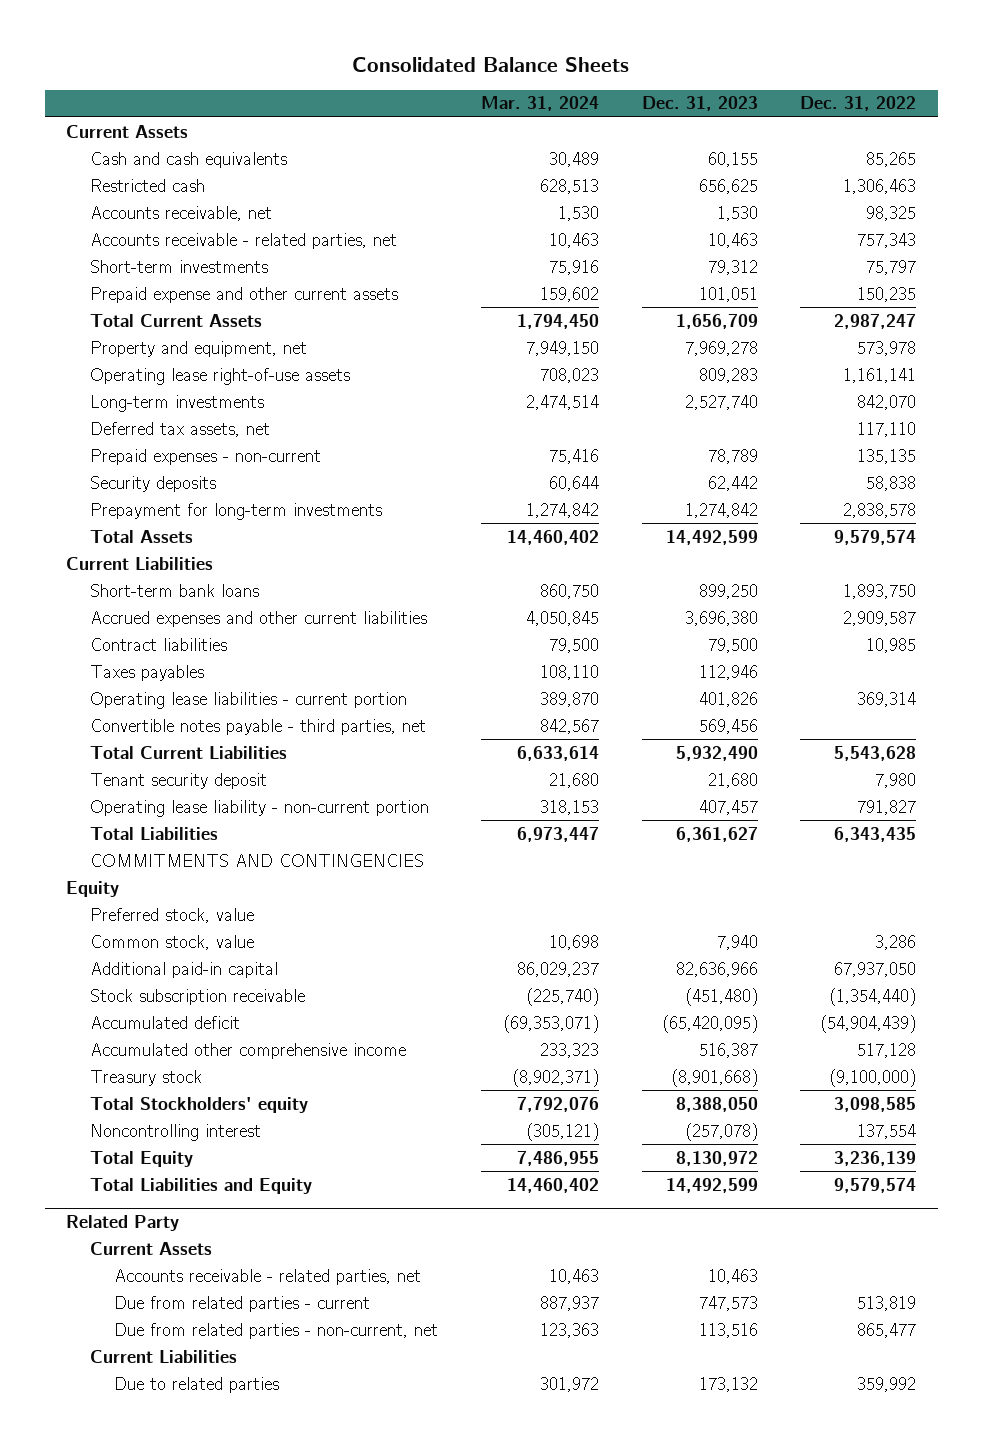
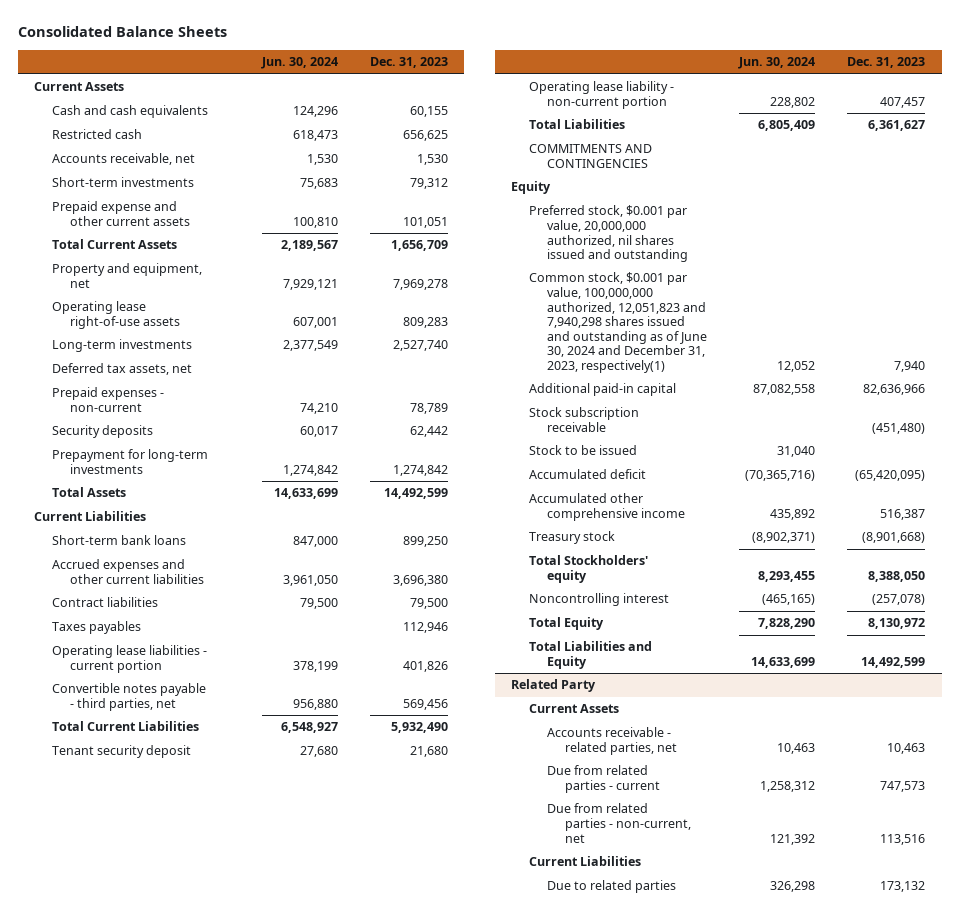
- | Mar. 31, 2024 | Dec. 31, 2023 | Dec. 31, 2022
+ | Jun. 30, 2024 | Dec. 31, 2023
- Accounts receivable - related parties, net | 10,463 | 10,463 | 757,343
- Preferred stock, value
- Common stock, value | 10,698 | 7,940 | 3,286
+ Preferred stock, $0.001 par value, 20,000,000 authorized, nil shares issued and outstanding
+ Common stock, $0.001 par value, 100,000,000 authorized, 12,051,823 and 7,940,298 shares issued and outstanding as of June 30, 2024 and December 31, 2023, respectively(1) | 12,052 | 7,940
+ Stock to be issued | 31,040 |

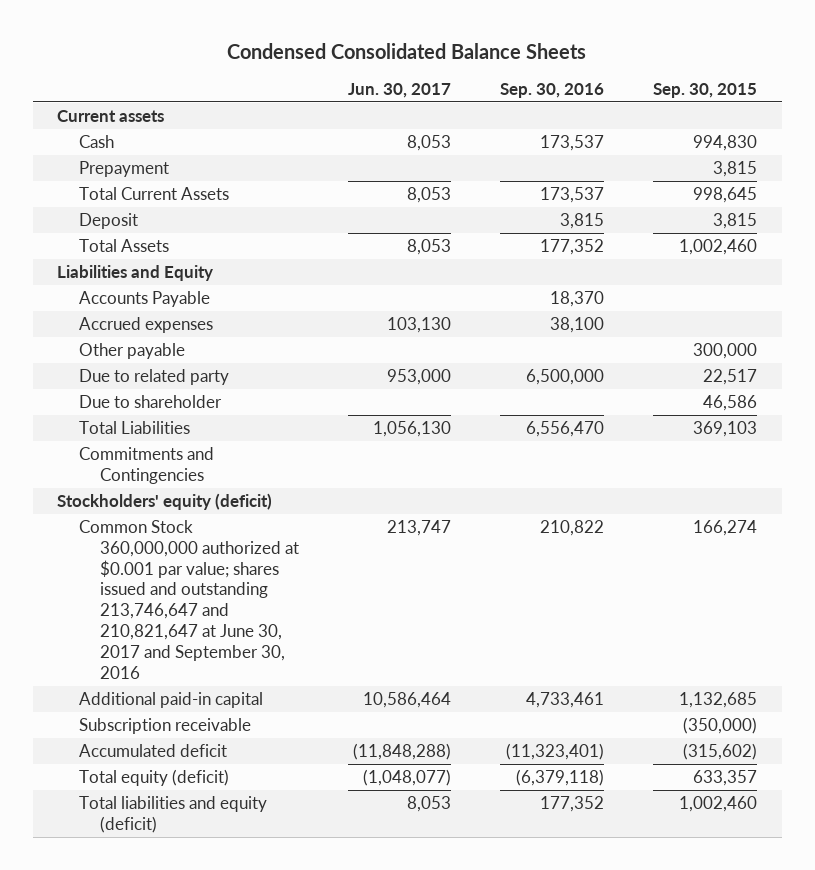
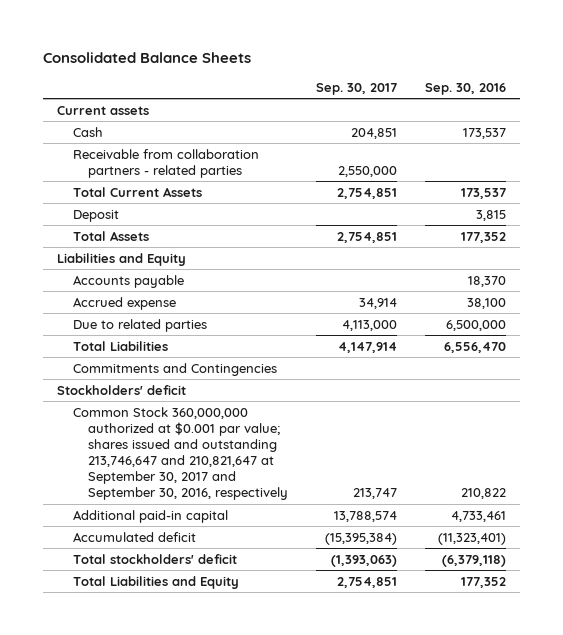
- Condensed Consolidated Balance Sheets
+ Consolidated Balance Sheets
- | Jun. 30, 2017 | Sep. 30, 2016 | Sep. 30, 2015
+ | Sep. 30, 2017 | Sep. 30, 2016
- Prepayment | | | 3,815
+ Receivable from collaboration partners - related parties | 2,550,000 |
- Accounts Payable | | 18,370 |
- Accrued expenses | 103,130 | 38,100 |
- Other payable | | | 300,000
- Due to related party | 953,000 | 6,500,000 | 22,517
- Due to shareholder | | | 46,586
+ Accounts payable | | 18,370
+ Accrued expense | 34,914 | 38,100
+ Due to related parties | 4,113,000 | 6,500,000
- Stockholders' equity (deficit)
- Common Stock 360,000,000 authorized at $0.001 par value; shares issued and outstanding 213,746,647 and 210,821,647 at June 30, 2017 and September 30, 2016 | 213,747 | 210,822 | 166,274
+ Stockholders' deficit
+ Common Stock 360,000,000 authorized at $0.001 par value; shares issued and outstanding 213,746,647 and 210,821,647 at September 30, 2017 and September 30, 2016, respectively | 213,747 | 210,822
- Subscription receivable | | | (350,000)
- Total equity (deficit) | (1,048,077) | (6,379,118) | 633,357
- Total liabilities and equity (deficit) | 8,053 | 177,352 | 1,002,460
+ Total stockholders' deficit | (1,393,063) | (6,379,118)
+ Total Liabilities and Equity | 2,754,851 | 177,352

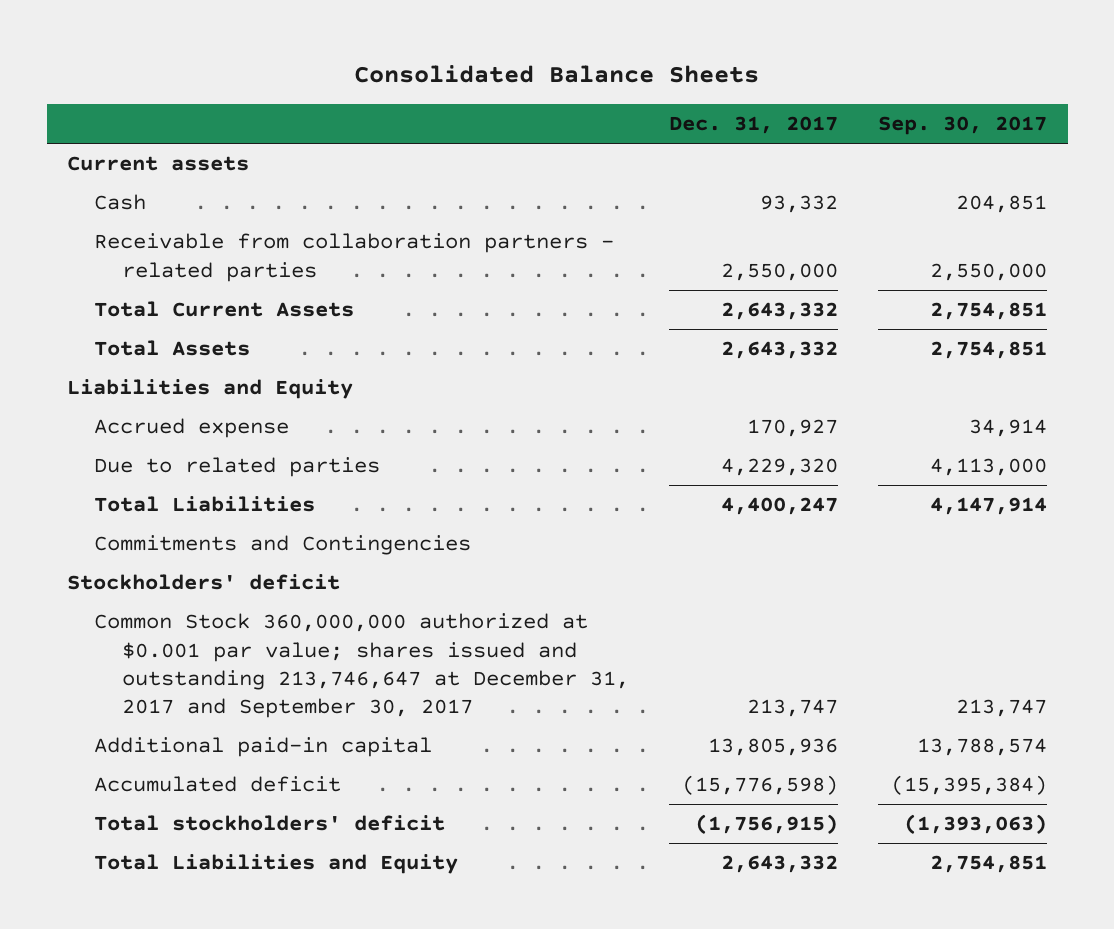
- | Sep. 30, 2017 | Sep. 30, 2016
+ | Dec. 31, 2017 | Sep. 30, 2017
- Deposit | | 3,815
- Accounts payable | | 18,370
- Common Stock 360,000,000 authorized at $0.001 par value; shares issued and outstanding 213,746,647 and 210,821,647 at September 30, 2017 and September 30, 2016, respectively | 213,747 | 210,822
+ Common Stock 360,000,000 authorized at $0.001 par value; shares issued and outstanding 213,746,647 at December 31, 2017 and September 30, 2017 | 213,747 | 213,747

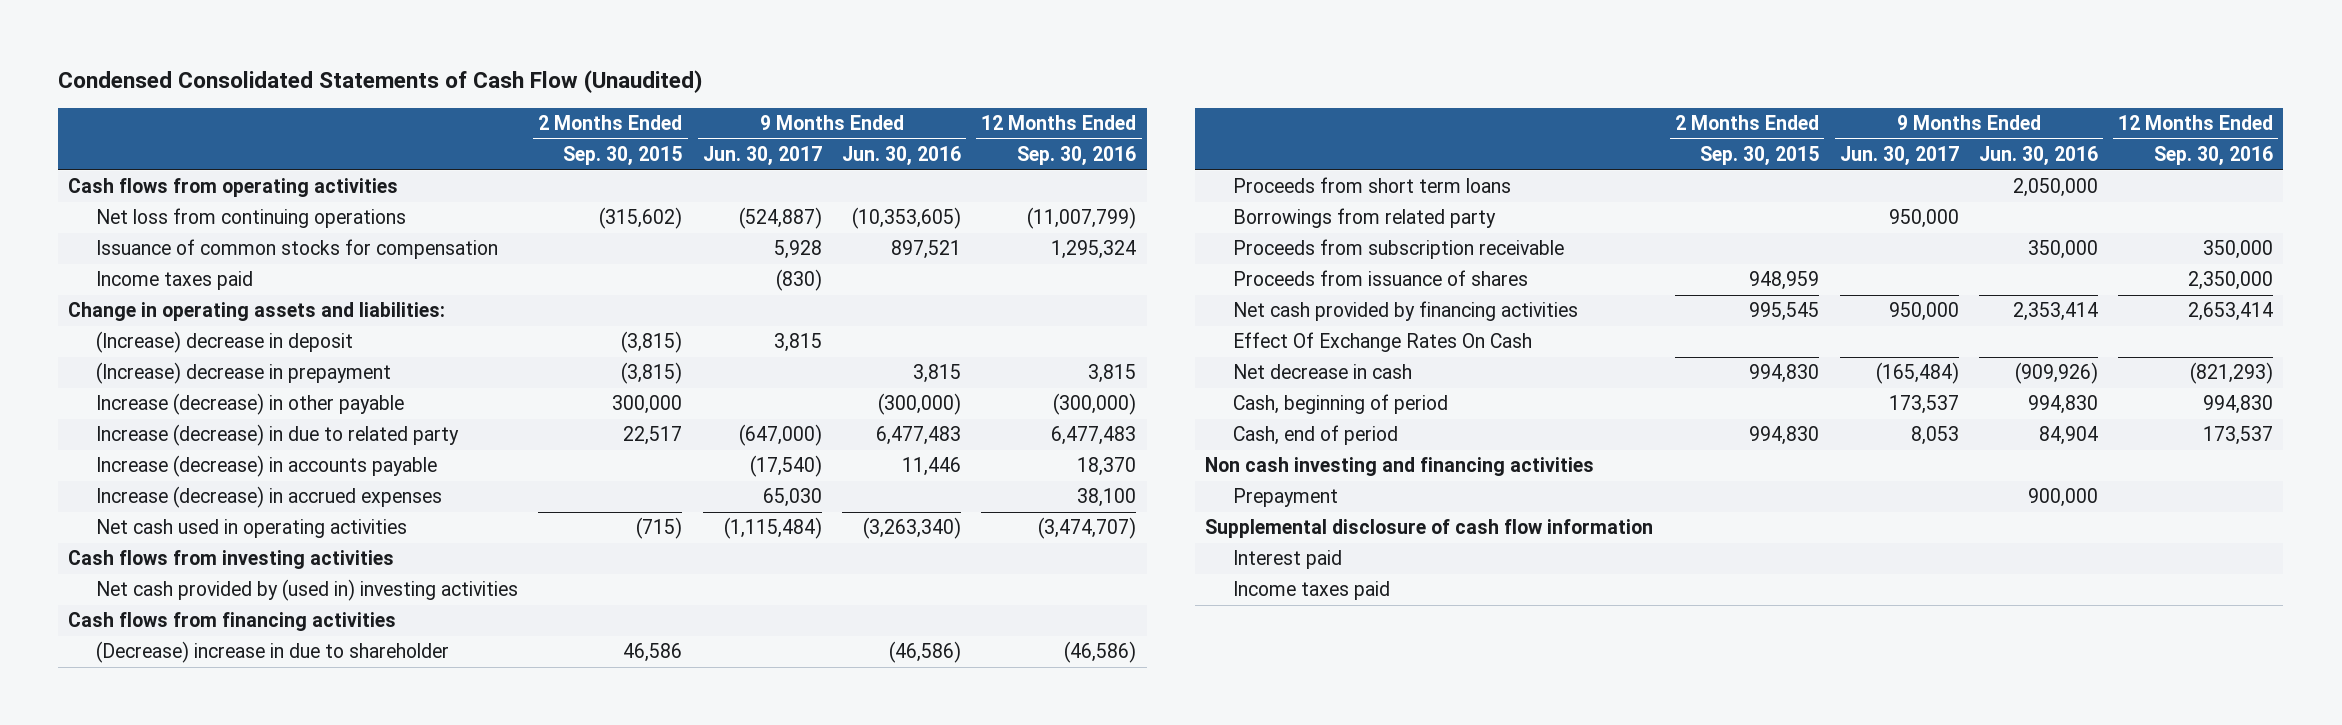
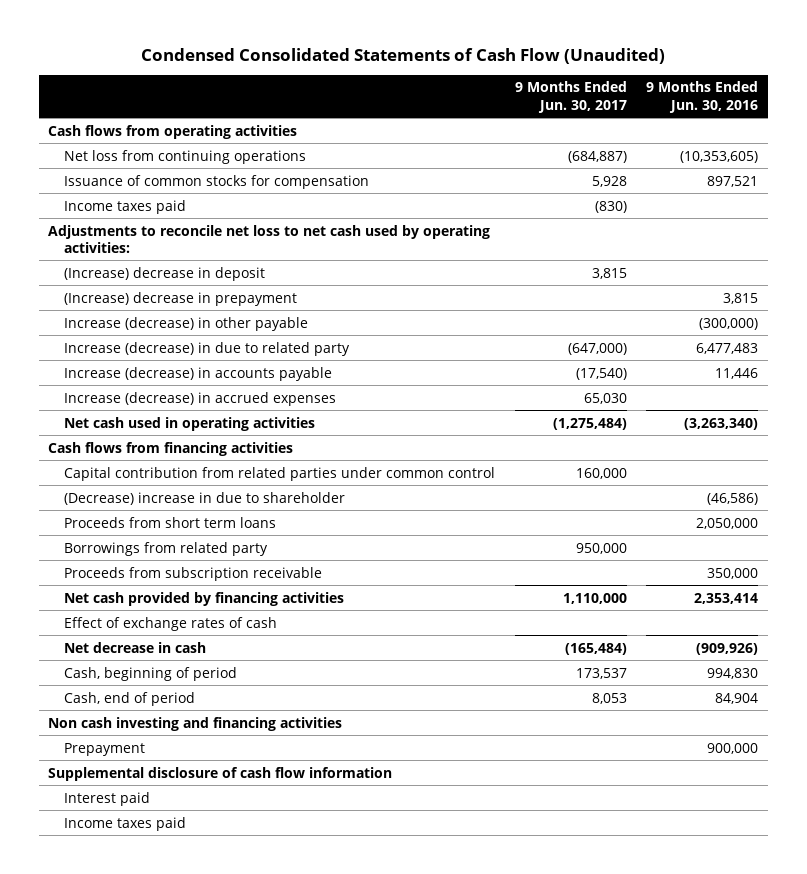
- | 2 Months Ended Sep. 30, 2015 | 9 Months Ended Jun. 30, 2017 | 9 Months Ended Jun. 30, 2016 | 12 Months Ended Sep. 30, 2016
+ | 9 Months Ended Jun. 30, 2017 | 9 Months Ended Jun. 30, 2016
- Net loss from continuing operations | (315,602) | (524,887) | (10,353,605) | (11,007,799)
+ Net loss from continuing operations | (684,887) | (10,353,605)
- Change in operating assets and liabilities:
+ Adjustments to reconcile net loss to net cash used by operating activities:
- Net cash used in operating activities | (715) | (1,115,484) | (3,263,340) | (3,474,707)
- Cash flows from investing activities
- Net cash provided by (used in) investing activities
+ Net cash used in operating activities | (1,275,484) | (3,263,340)
+ Capital contribution from related parties under common control | 160,000 |
- Proceeds from issuance of shares | 948,959 | | | 2,350,000
- Net cash provided by financing activities | 995,545 | 950,000 | 2,353,414 | 2,653,414
- Effect Of Exchange Rates On Cash
+ Net cash provided by financing activities | 1,110,000 | 2,353,414
+ Effect of exchange rates of cash

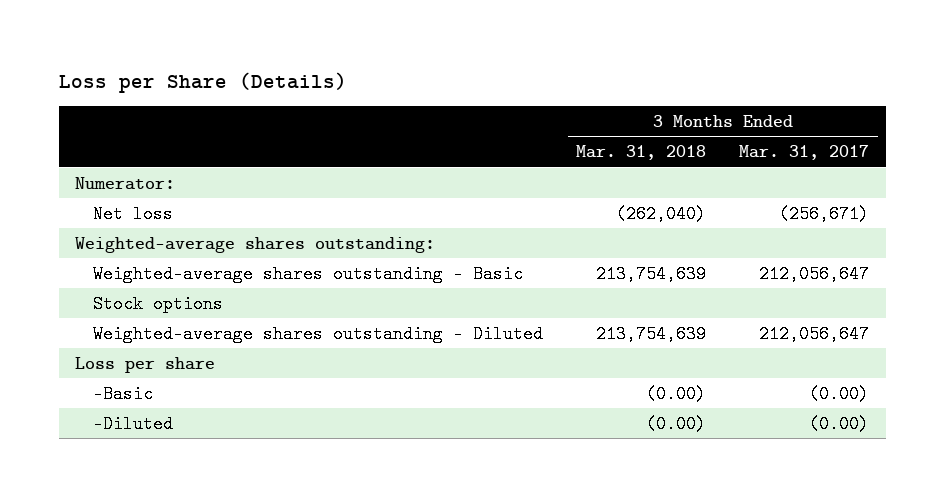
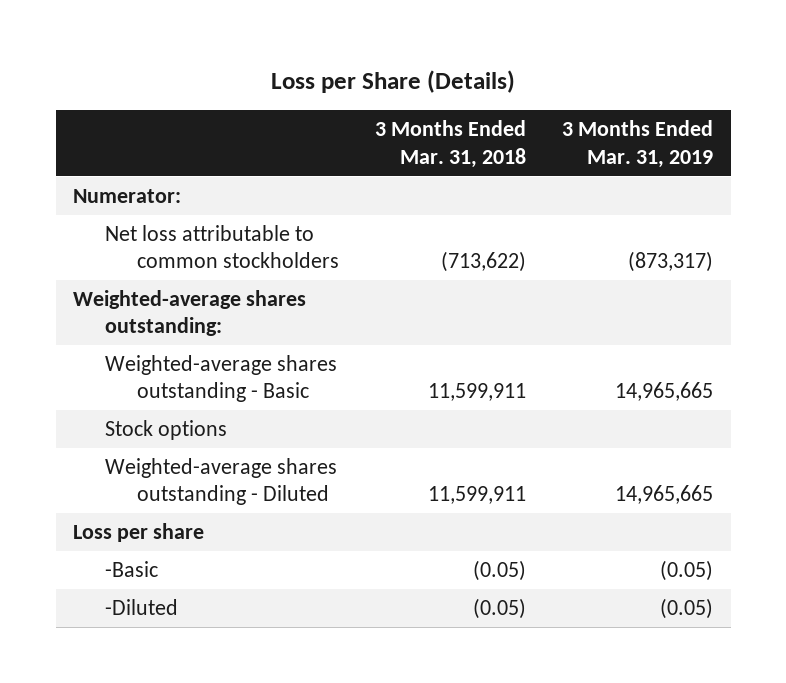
- | 3 Months Ended Mar. 31, 2018 | 3 Months Ended Mar. 31, 2017
+ | 3 Months Ended Mar. 31, 2018 | 3 Months Ended Mar. 31, 2019
- Net loss | (262,040) | (256,671)
+ Net loss attributable to common stockholders | (713,622) | (873,317)
- Weighted-average shares outstanding - Basic | 213,754,639 | 212,056,647
+ Weighted-average shares outstanding - Basic | 11,599,911 | 14,965,665
- Weighted-average shares outstanding - Diluted | 213,754,639 | 212,056,647
+ Weighted-average shares outstanding - Diluted | 11,599,911 | 14,965,665
- -Basic | (0.00) | (0.00)
- -Diluted | (0.00) | (0.00)
+ -Basic | (0.05) | (0.05)
+ -Diluted | (0.05) | (0.05)

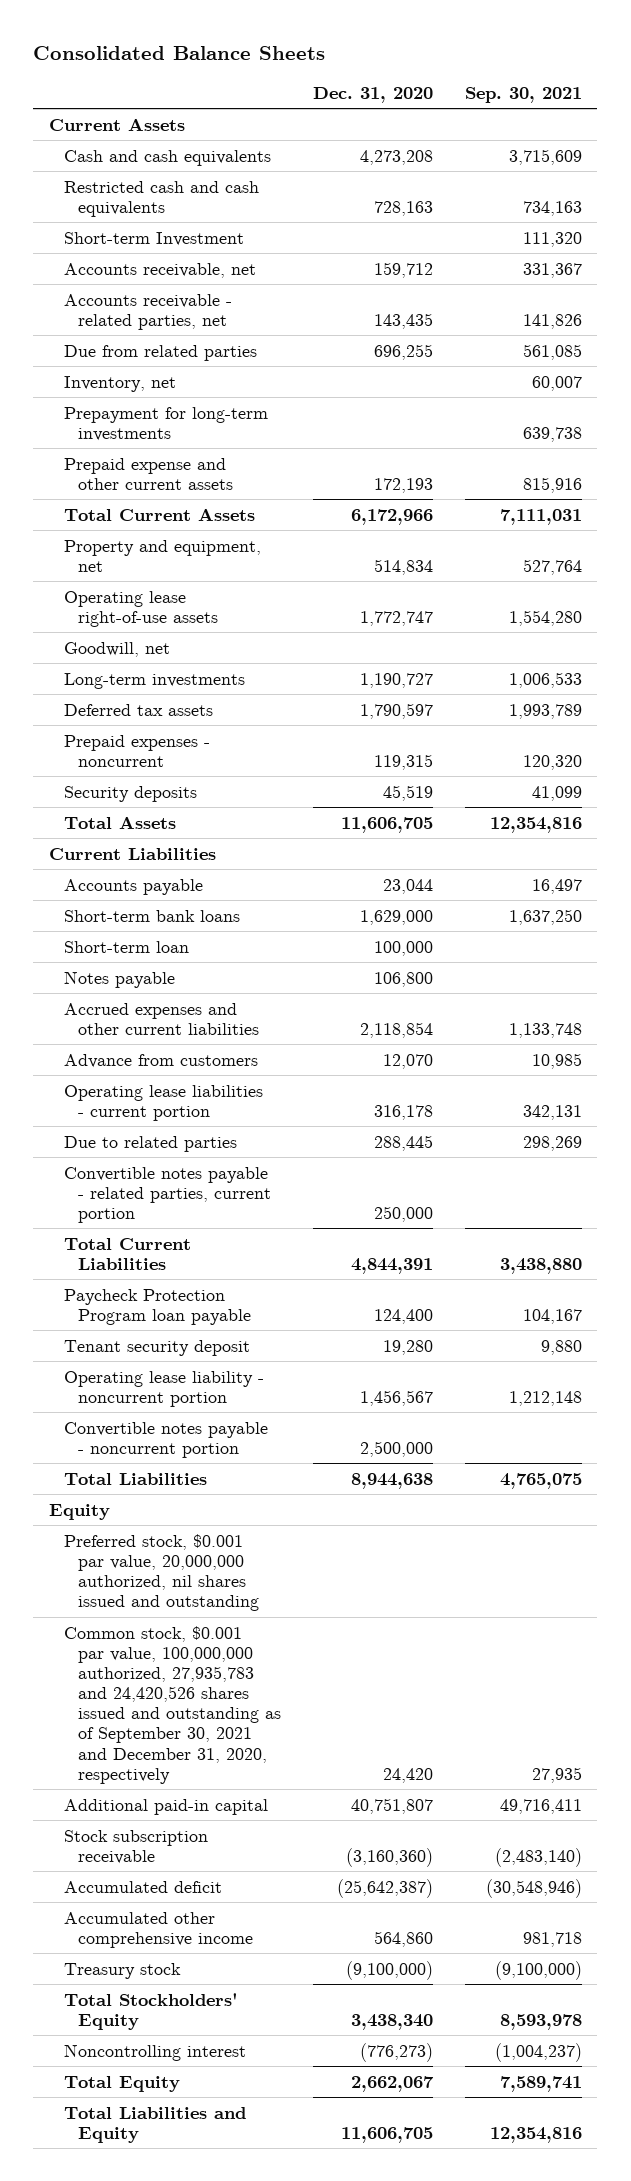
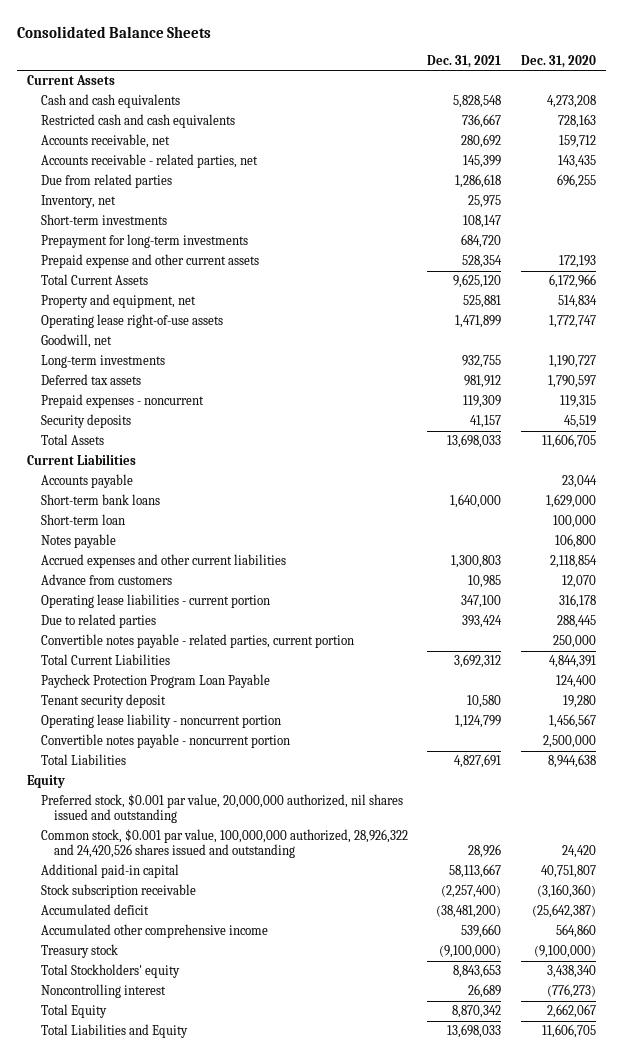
- | Dec. 31, 2020 | Sep. 30, 2021
+ | Dec. 31, 2021 | Dec. 31, 2020
- Short-term Investment | | 111,320
+ Short-term investments | 108,147 |
- Paycheck Protection Program loan payable | 124,400 | 104,167
+ Paycheck Protection Program Loan Payable | | 124,400
- Common stock, $0.001 par value, 100,000,000 authorized, 27,935,783 and 24,420,526 shares issued and outstanding as of September 30, 2021 and December 31, 2020, respectively | 24,420 | 27,935
+ Common stock, $0.001 par value, 100,000,000 authorized, 28,926,322 and 24,420,526 shares issued and outstanding | 28,926 | 24,420
- Total Stockholders' Equity | 3,438,340 | 8,593,978
+ Total Stockholders' equity | 8,843,653 | 3,438,340

